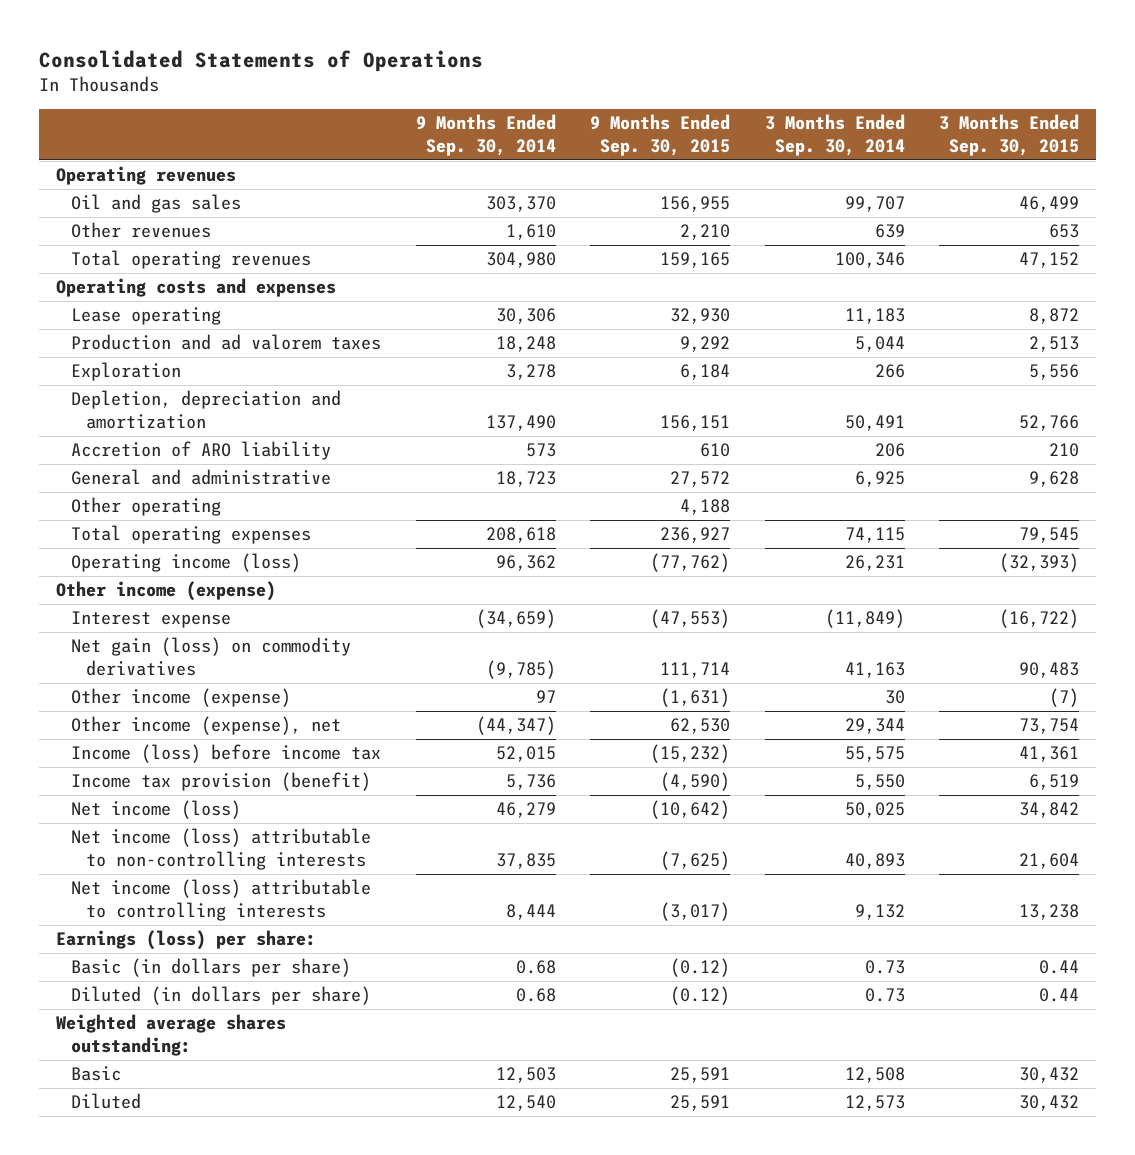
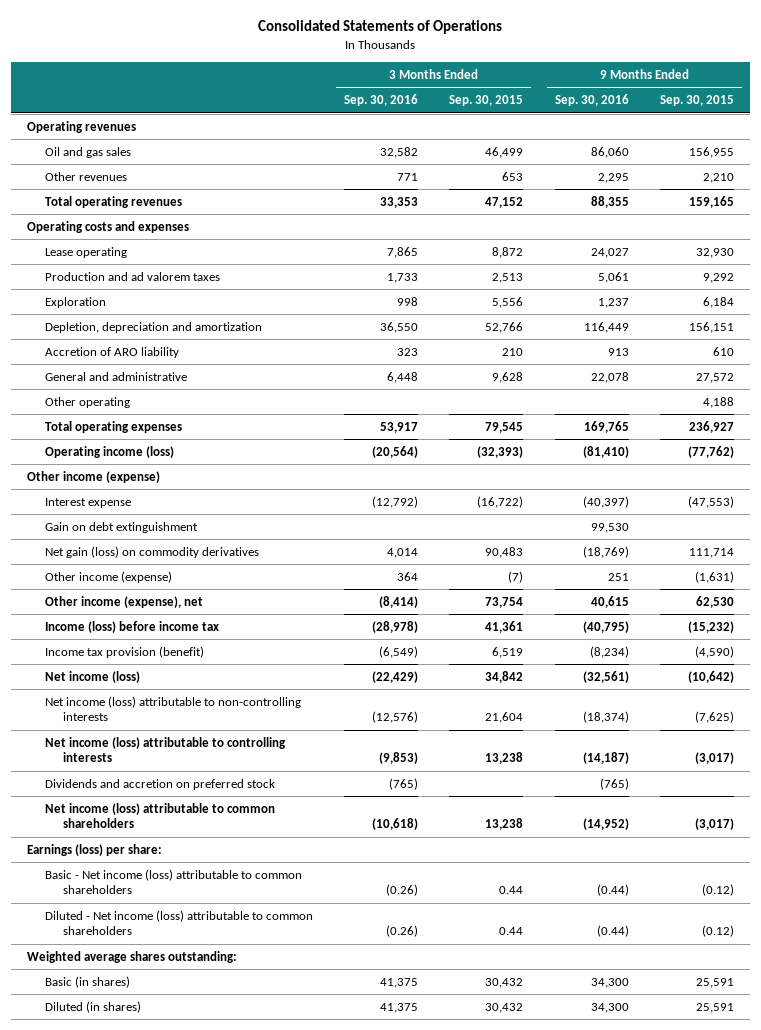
- | 9 Months Ended Sep. 30, 2014 | 9 Months Ended Sep. 30, 2015 | 3 Months Ended Sep. 30, 2014 | 3 Months Ended Sep. 30, 2015
+ | 3 Months Ended Sep. 30, 2016 | 3 Months Ended Sep. 30, 2015 | 9 Months Ended Sep. 30, 2016 | 9 Months Ended Sep. 30, 2015
+ Gain on debt extinguishment | | | 99,530 |
+ Dividends and accretion on preferred stock | (765) | | (765) |
+ Net income (loss) attributable to common shareholders | (10,618) | 13,238 | (14,952) | (3,017)
- Basic (in dollars per share) | 0.68 | (0.12) | 0.73 | 0.44
- Diluted (in dollars per share) | 0.68 | (0.12) | 0.73 | 0.44
+ Basic - Net income (loss) attributable to common shareholders | (0.26) | 0.44 | (0.44) | (0.12)
+ Diluted - Net income (loss) attributable to common shareholders | (0.26) | 0.44 | (0.44) | (0.12)
- Basic | 12,503 | 25,591 | 12,508 | 30,432
- Diluted | 12,540 | 25,591 | 12,573 | 30,432
+ Basic (in shares) | 41,375 | 30,432 | 34,300 | 25,591
+ Diluted (in shares) | 41,375 | 30,432 | 34,300 | 25,591

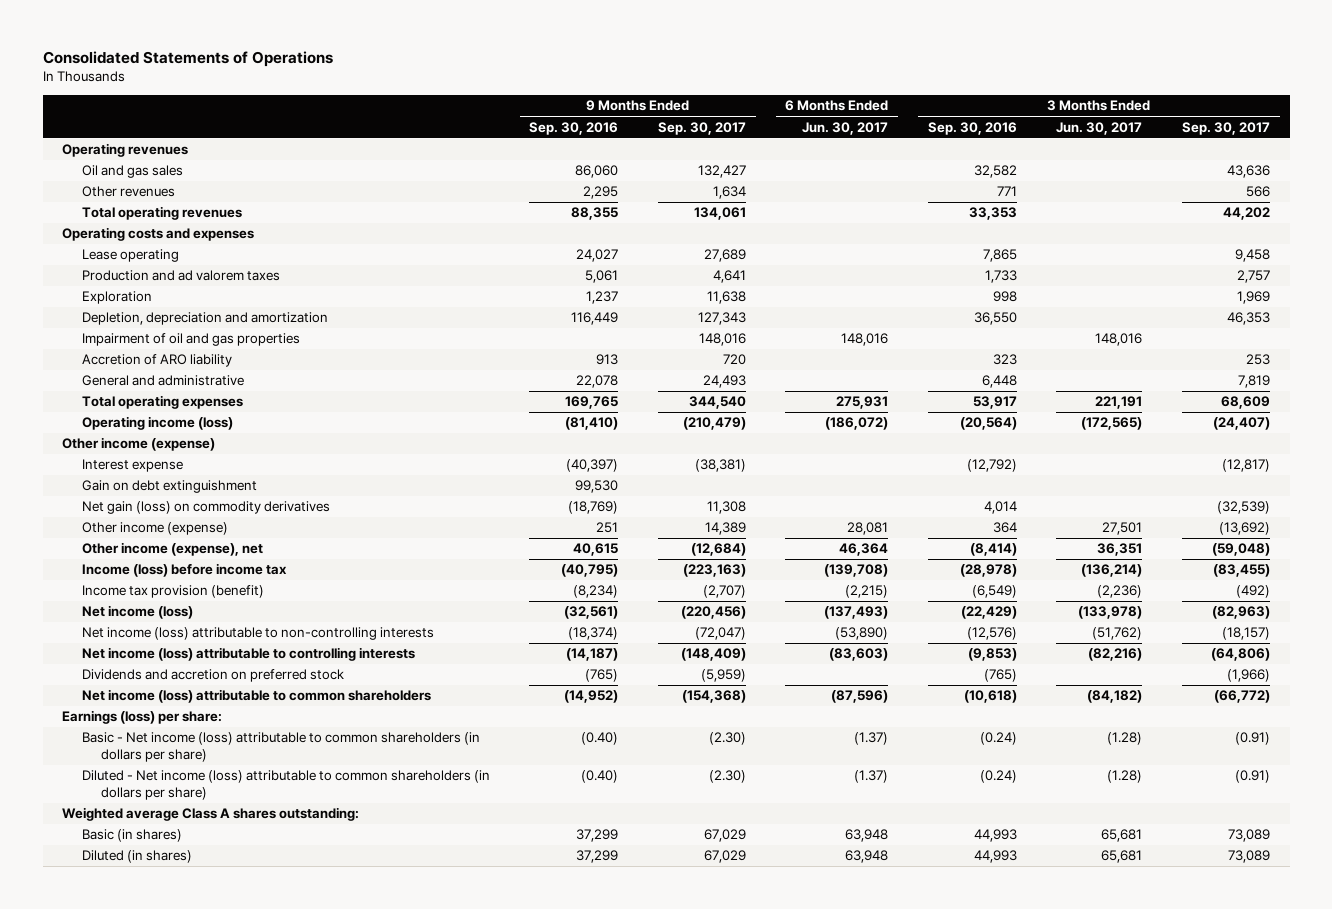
- | 3 Months Ended Sep. 30, 2016 | 3 Months Ended Sep. 30, 2015 | 9 Months Ended Sep. 30, 2016 | 9 Months Ended Sep. 30, 2015
+ | 9 Months Ended Sep. 30, 2016 | 9 Months Ended Sep. 30, 2017 | 6 Months Ended Jun. 30, 2017 | 3 Months Ended Sep. 30, 2016 | 3 Months Ended Jun. 30, 2017 | 3 Months Ended Sep. 30, 2017
+ Impairment of oil and gas properties | | 148,016 | 148,016 | | 148,016 |
- Other operating | | | | 4,188
- Basic - Net income (loss) attributable to common shareholders | (0.26) | 0.44 | (0.44) | (0.12)
- Diluted - Net income (loss) attributable to common shareholders | (0.26) | 0.44 | (0.44) | (0.12)
- Weighted average shares outstanding:
- Basic (in shares) | 41,375 | 30,432 | 34,300 | 25,591
- Diluted (in shares) | 41,375 | 30,432 | 34,300 | 25,591
+ Basic - Net income (loss) attributable to common shareholders (in dollars per share) | (0.40) | (2.30) | (1.37) | (0.24) | (1.28) | (0.91)
+ Diluted - Net income (loss) attributable to common shareholders (in dollars per share) | (0.40) | (2.30) | (1.37) | (0.24) | (1.28) | (0.91)
+ Weighted average Class A shares outstanding:
+ Basic (in shares) | 37,299 | 67,029 | 63,948 | 44,993 | 65,681 | 73,089
+ Diluted (in shares) | 37,299 | 67,029 | 63,948 | 44,993 | 65,681 | 73,089

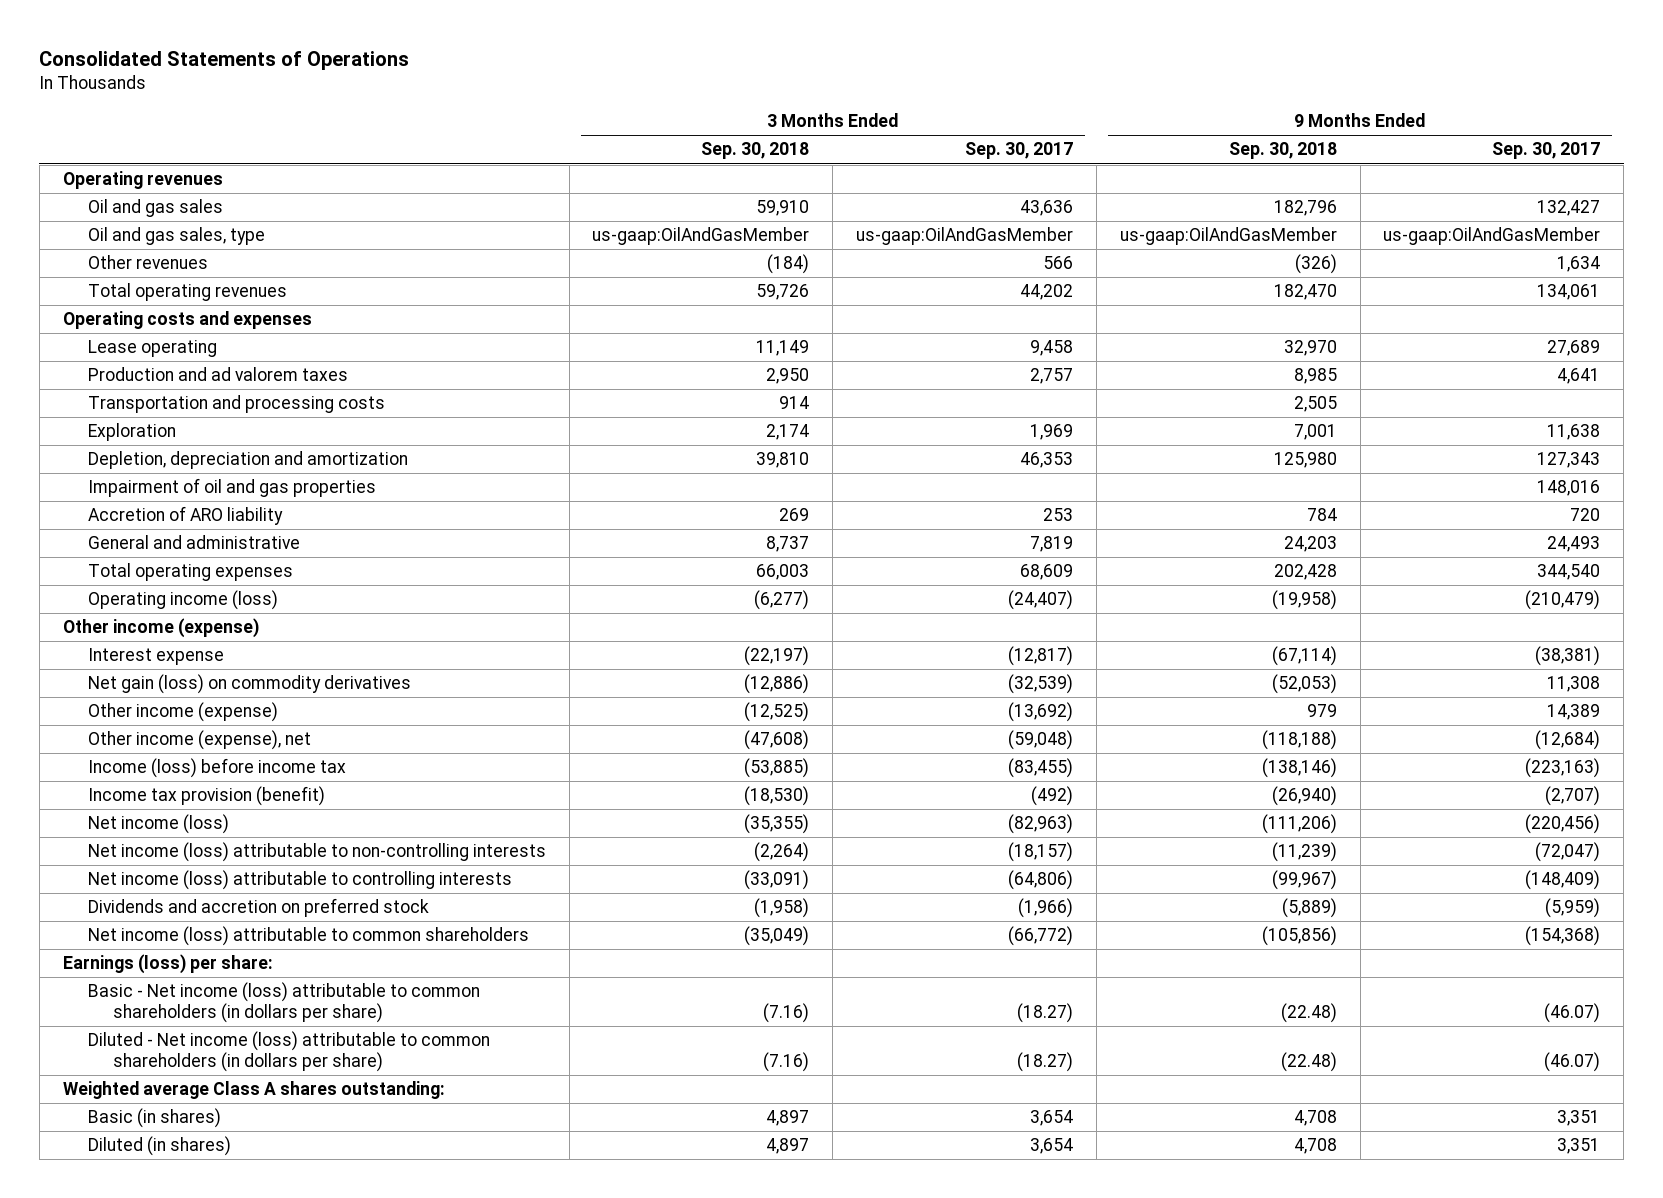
- | 9 Months Ended Sep. 30, 2016 | 9 Months Ended Sep. 30, 2017 | 6 Months Ended Jun. 30, 2017 | 3 Months Ended Sep. 30, 2016 | 3 Months Ended Jun. 30, 2017 | 3 Months Ended Sep. 30, 2017
+ | 3 Months Ended Sep. 30, 2018 | 3 Months Ended Sep. 30, 2017 | 9 Months Ended Sep. 30, 2018 | 9 Months Ended Sep. 30, 2017
+ Oil and gas sales, type | us-gaap:OilAndGasMember | us-gaap:OilAndGasMember | us-gaap:OilAndGasMember | us-gaap:OilAndGasMember
+ Transportation and processing costs | 914 | | 2,505 |
- Gain on debt extinguishment | 99,530 | | | | |
- Basic - Net income (loss) attributable to common shareholders (in dollars per share) | (0.40) | (2.30) | (1.37) | (0.24) | (1.28) | (0.91)
- Diluted - Net income (loss) attributable to common shareholders (in dollars per share) | (0.40) | (2.30) | (1.37) | (0.24) | (1.28) | (0.91)
+ Basic - Net income (loss) attributable to common shareholders (in dollars per share) | (7.16) | (18.27) | (22.48) | (46.07)
+ Diluted - Net income (loss) attributable to common shareholders (in dollars per share) | (7.16) | (18.27) | (22.48) | (46.07)
- Basic (in shares) | 37,299 | 67,029 | 63,948 | 44,993 | 65,681 | 73,089
- Diluted (in shares) | 37,299 | 67,029 | 63,948 | 44,993 | 65,681 | 73,089
+ Basic (in shares) | 4,897 | 3,654 | 4,708 | 3,351
+ Diluted (in shares) | 4,897 | 3,654 | 4,708 | 3,351

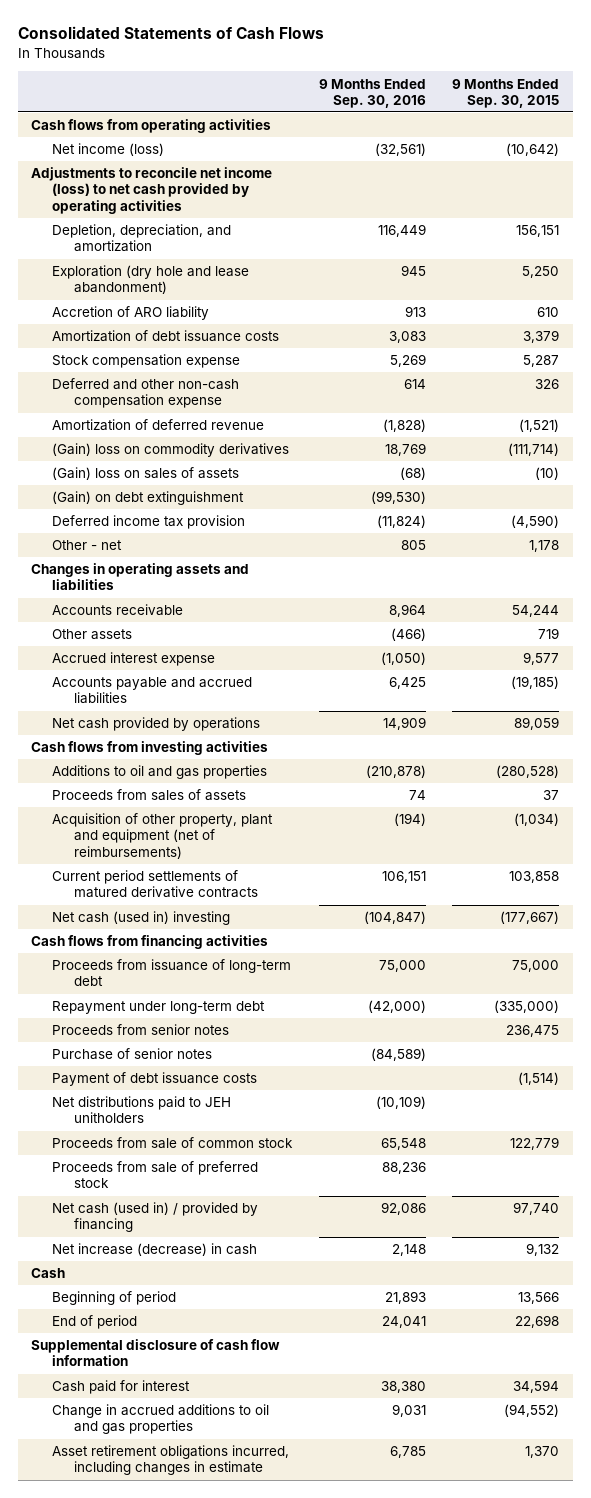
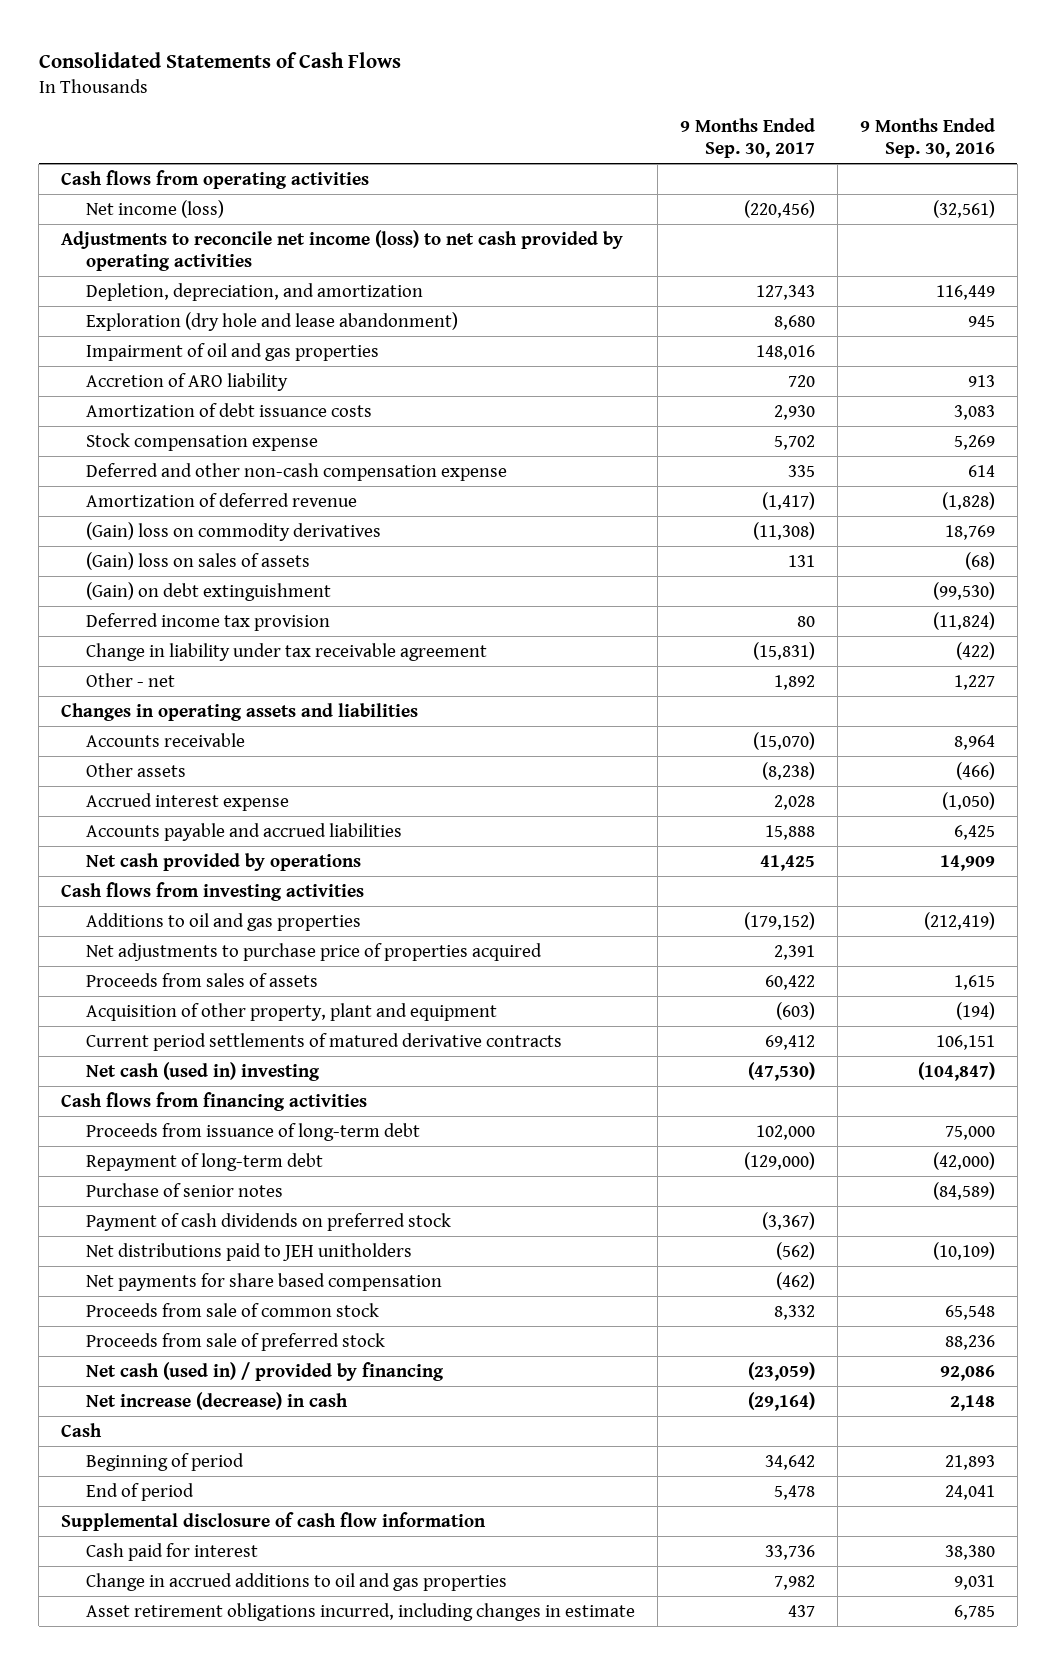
- | 9 Months Ended Sep. 30, 2016 | 9 Months Ended Sep. 30, 2015
+ | 9 Months Ended Sep. 30, 2017 | 9 Months Ended Sep. 30, 2016
+ Impairment of oil and gas properties | 148,016 |
- Other - net | 805 | 1,178
+ Change in liability under tax receivable agreement | (15,831) | (422)
+ Other - net | 1,892 | 1,227
- Additions to oil and gas properties | (210,878) | (280,528)
- Proceeds from sales of assets | 74 | 37
- Acquisition of other property, plant and equipment (net of reimbursements) | (194) | (1,034)
+ Additions to oil and gas properties | (179,152) | (212,419)
+ Net adjustments to purchase price of properties acquired | 2,391 |
+ Proceeds from sales of assets | 60,422 | 1,615
+ Acquisition of other property, plant and equipment | (603) | (194)
- Repayment under long-term debt | (42,000) | (335,000)
- Proceeds from senior notes | | 236,475
+ Repayment of long-term debt | (129,000) | (42,000)
- Payment of debt issuance costs | | (1,514)
+ Payment of cash dividends on preferred stock | (3,367) |
+ Net payments for share based compensation | (462) |

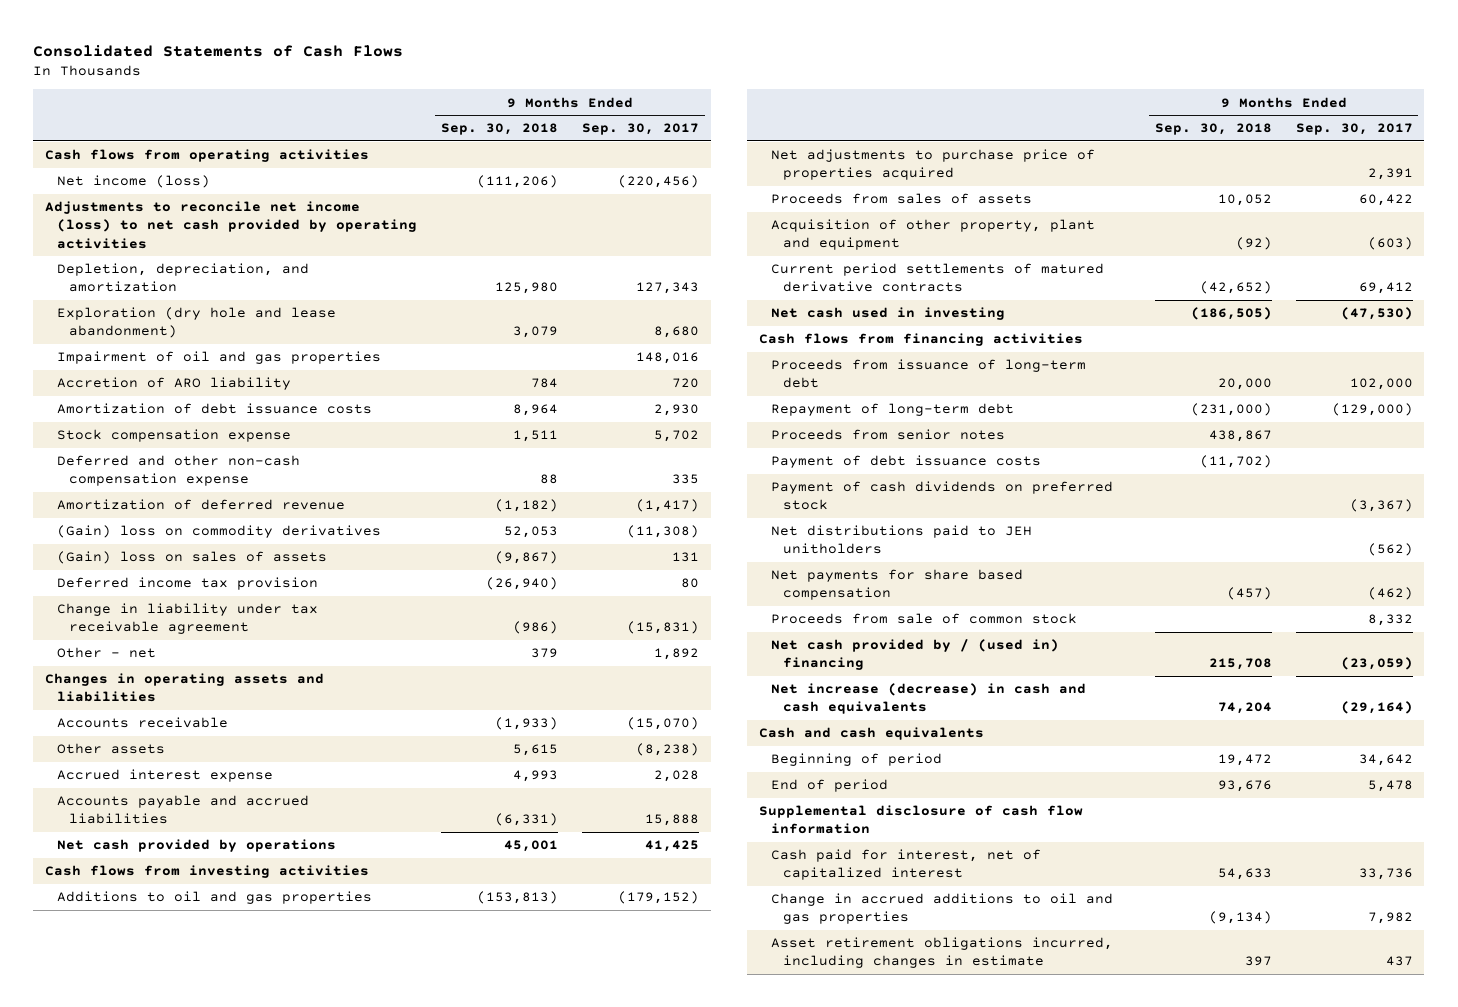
- | 9 Months Ended Sep. 30, 2017 | 9 Months Ended Sep. 30, 2016
+ | 9 Months Ended Sep. 30, 2018 | 9 Months Ended Sep. 30, 2017
- (Gain) on debt extinguishment | | (99,530)
- Net cash (used in) investing | (47,530) | (104,847)
+ Net cash used in investing | (186,505) | (47,530)
- Purchase of senior notes | | (84,589)
+ Proceeds from senior notes | 438,867 |
+ Payment of debt issuance costs | (11,702) |
- Proceeds from sale of preferred stock | | 88,236
- Net cash (used in) / provided by financing | (23,059) | 92,086
- Net increase (decrease) in cash | (29,164) | 2,148
- Cash
+ Net cash provided by / (used in) financing | 215,708 | (23,059)
+ Net increase (decrease) in cash and cash equivalents | 74,204 | (29,164)
+ Cash and cash equivalents
- Cash paid for interest | 33,736 | 38,380
+ Cash paid for interest, net of capitalized interest | 54,633 | 33,736

